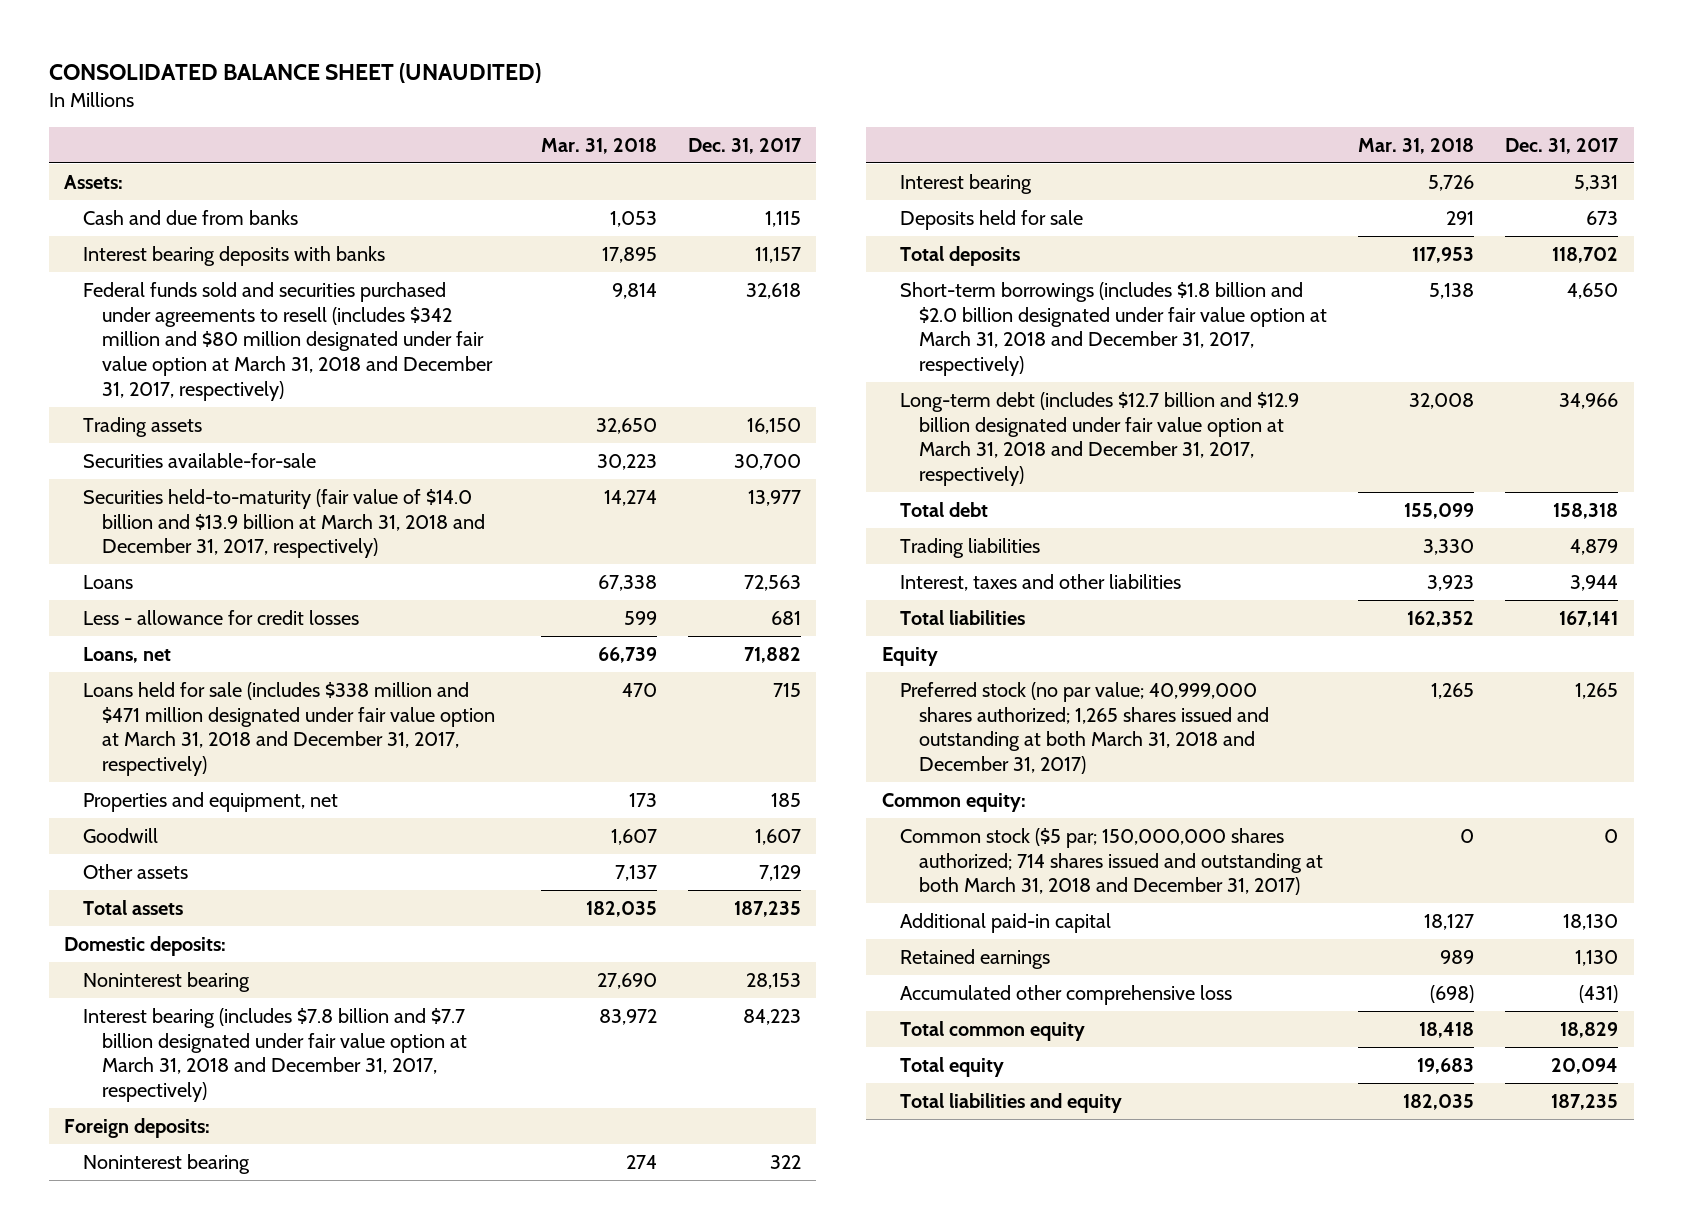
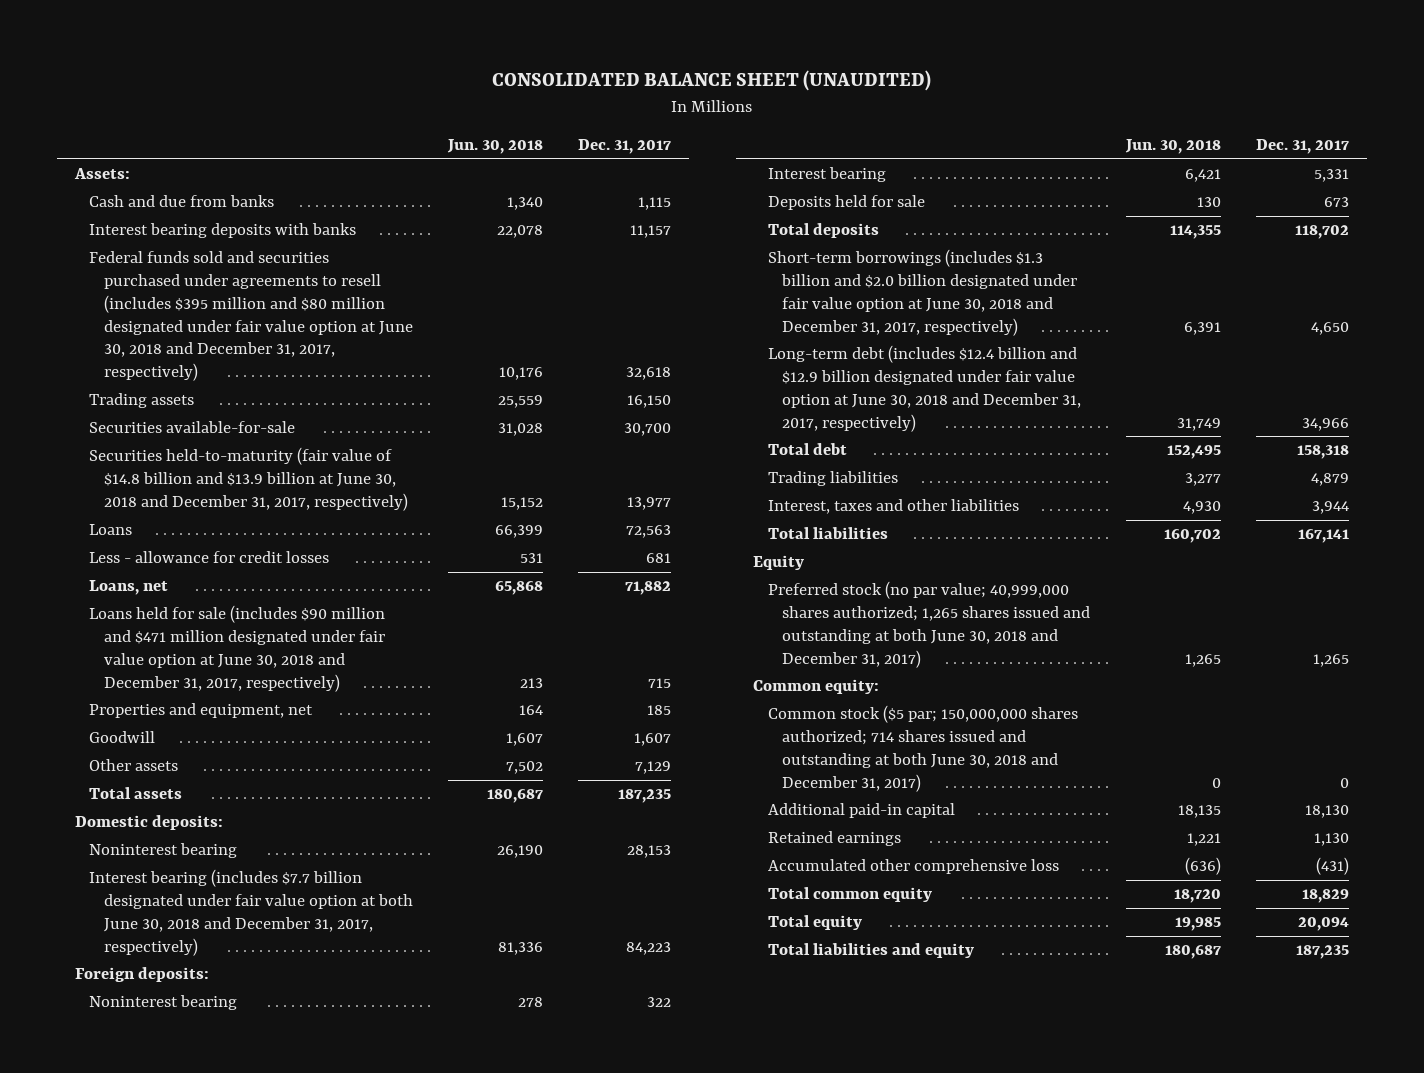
- | Mar. 31, 2018 | Dec. 31, 2017
+ | Jun. 30, 2018 | Dec. 31, 2017
- Federal funds sold and securities purchased under agreements to resell (includes $342 million and $80 million designated under fair value option at March 31, 2018 and December 31, 2017, respectively) | 9,814 | 32,618
+ Federal funds sold and securities purchased under agreements to resell (includes $395 million and $80 million designated under fair value option at June 30, 2018 and December 31, 2017, respectively) | 10,176 | 32,618
- Securities held-to-maturity (fair value of $14.0 billion and $13.9 billion at March 31, 2018 and December 31, 2017, respectively) | 14,274 | 13,977
+ Securities held-to-maturity (fair value of $14.8 billion and $13.9 billion at June 30, 2018 and December 31, 2017, respectively) | 15,152 | 13,977
- Loans held for sale (includes $338 million and $471 million designated under fair value option at March 31, 2018 and December 31, 2017, respectively) | 470 | 715
+ Loans held for sale (includes $90 million and $471 million designated under fair value option at June 30, 2018 and December 31, 2017, respectively) | 213 | 715
- Interest bearing (includes $7.8 billion and $7.7 billion designated under fair value option at March 31, 2018 and December 31, 2017, respectively) | 83,972 | 84,223
+ Interest bearing (includes $7.7 billion designated under fair value option at both June 30, 2018 and December 31, 2017, respectively) | 81,336 | 84,223
- Short-term borrowings (includes $1.8 billion and $2.0 billion designated under fair value option at March 31, 2018 and December 31, 2017, respectively) | 5,138 | 4,650
- Long-term debt (includes $12.7 billion and $12.9 billion designated under fair value option at March 31, 2018 and December 31, 2017, respectively) | 32,008 | 34,966
+ Short-term borrowings (includes $1.3 billion and $2.0 billion designated under fair value option at June 30, 2018 and December 31, 2017, respectively) | 6,391 | 4,650
+ Long-term debt (includes $12.4 billion and $12.9 billion designated under fair value option at June 30, 2018 and December 31, 2017, respectively) | 31,749 | 34,966
- Preferred stock (no par value; 40,999,000 shares authorized; 1,265 shares issued and outstanding at both March 31, 2018 and December 31, 2017) | 1,265 | 1,265
+ Preferred stock (no par value; 40,999,000 shares authorized; 1,265 shares issued and outstanding at both June 30, 2018 and December 31, 2017) | 1,265 | 1,265
- Common stock ($5 par; 150,000,000 shares authorized; 714 shares issued and outstanding at both March 31, 2018 and December 31, 2017) | 0 | 0
+ Common stock ($5 par; 150,000,000 shares authorized; 714 shares issued and outstanding at both June 30, 2018 and December 31, 2017) | 0 | 0

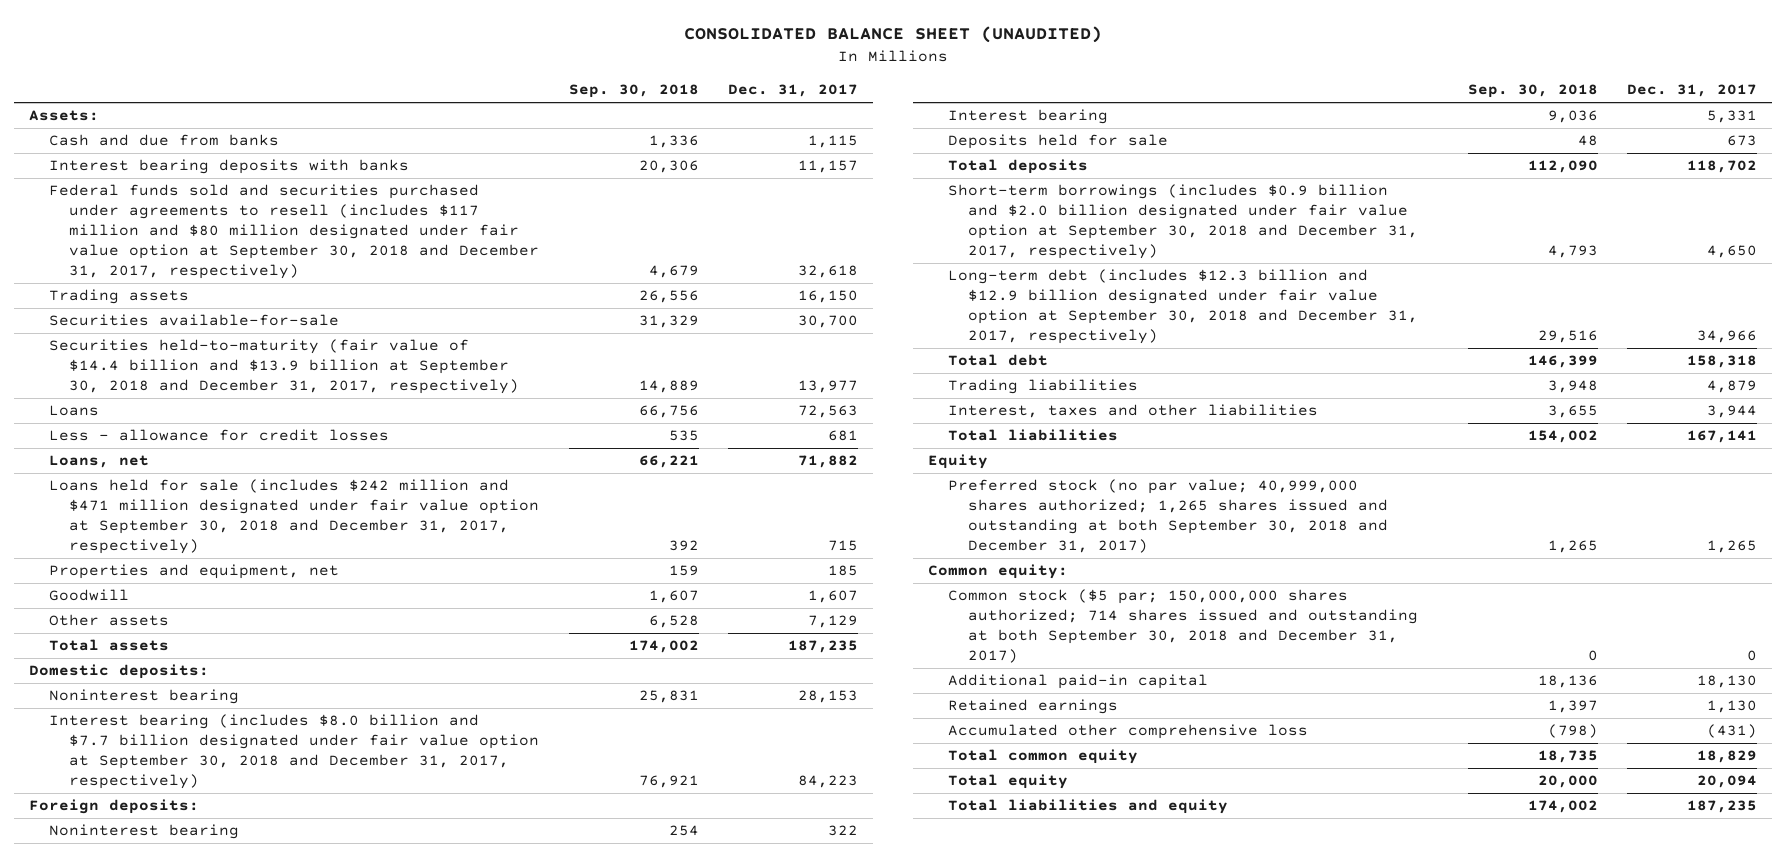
- | Jun. 30, 2018 | Dec. 31, 2017
+ | Sep. 30, 2018 | Dec. 31, 2017
- Federal funds sold and securities purchased under agreements to resell (includes $395 million and $80 million designated under fair value option at June 30, 2018 and December 31, 2017, respectively) | 10,176 | 32,618
+ Federal funds sold and securities purchased under agreements to resell (includes $117 million and $80 million designated under fair value option at September 30, 2018 and December 31, 2017, respectively) | 4,679 | 32,618
- Securities held-to-maturity (fair value of $14.8 billion and $13.9 billion at June 30, 2018 and December 31, 2017, respectively) | 15,152 | 13,977
+ Securities held-to-maturity (fair value of $14.4 billion and $13.9 billion at September 30, 2018 and December 31, 2017, respectively) | 14,889 | 13,977
- Loans held for sale (includes $90 million and $471 million designated under fair value option at June 30, 2018 and December 31, 2017, respectively) | 213 | 715
+ Loans held for sale (includes $242 million and $471 million designated under fair value option at September 30, 2018 and December 31, 2017, respectively) | 392 | 715
- Interest bearing (includes $7.7 billion designated under fair value option at both June 30, 2018 and December 31, 2017, respectively) | 81,336 | 84,223
+ Interest bearing (includes $8.0 billion and $7.7 billion designated under fair value option at September 30, 2018 and December 31, 2017, respectively) | 76,921 | 84,223
- Short-term borrowings (includes $1.3 billion and $2.0 billion designated under fair value option at June 30, 2018 and December 31, 2017, respectively) | 6,391 | 4,650
- Long-term debt (includes $12.4 billion and $12.9 billion designated under fair value option at June 30, 2018 and December 31, 2017, respectively) | 31,749 | 34,966
+ Short-term borrowings (includes $0.9 billion and $2.0 billion designated under fair value option at September 30, 2018 and December 31, 2017, respectively) | 4,793 | 4,650
+ Long-term debt (includes $12.3 billion and $12.9 billion designated under fair value option at September 30, 2018 and December 31, 2017, respectively) | 29,516 | 34,966
- Preferred stock (no par value; 40,999,000 shares authorized; 1,265 shares issued and outstanding at both June 30, 2018 and December 31, 2017) | 1,265 | 1,265
+ Preferred stock (no par value; 40,999,000 shares authorized; 1,265 shares issued and outstanding at both September 30, 2018 and December 31, 2017) | 1,265 | 1,265
- Common stock ($5 par; 150,000,000 shares authorized; 714 shares issued and outstanding at both June 30, 2018 and December 31, 2017) | 0 | 0
+ Common stock ($5 par; 150,000,000 shares authorized; 714 shares issued and outstanding at both September 30, 2018 and December 31, 2017) | 0 | 0

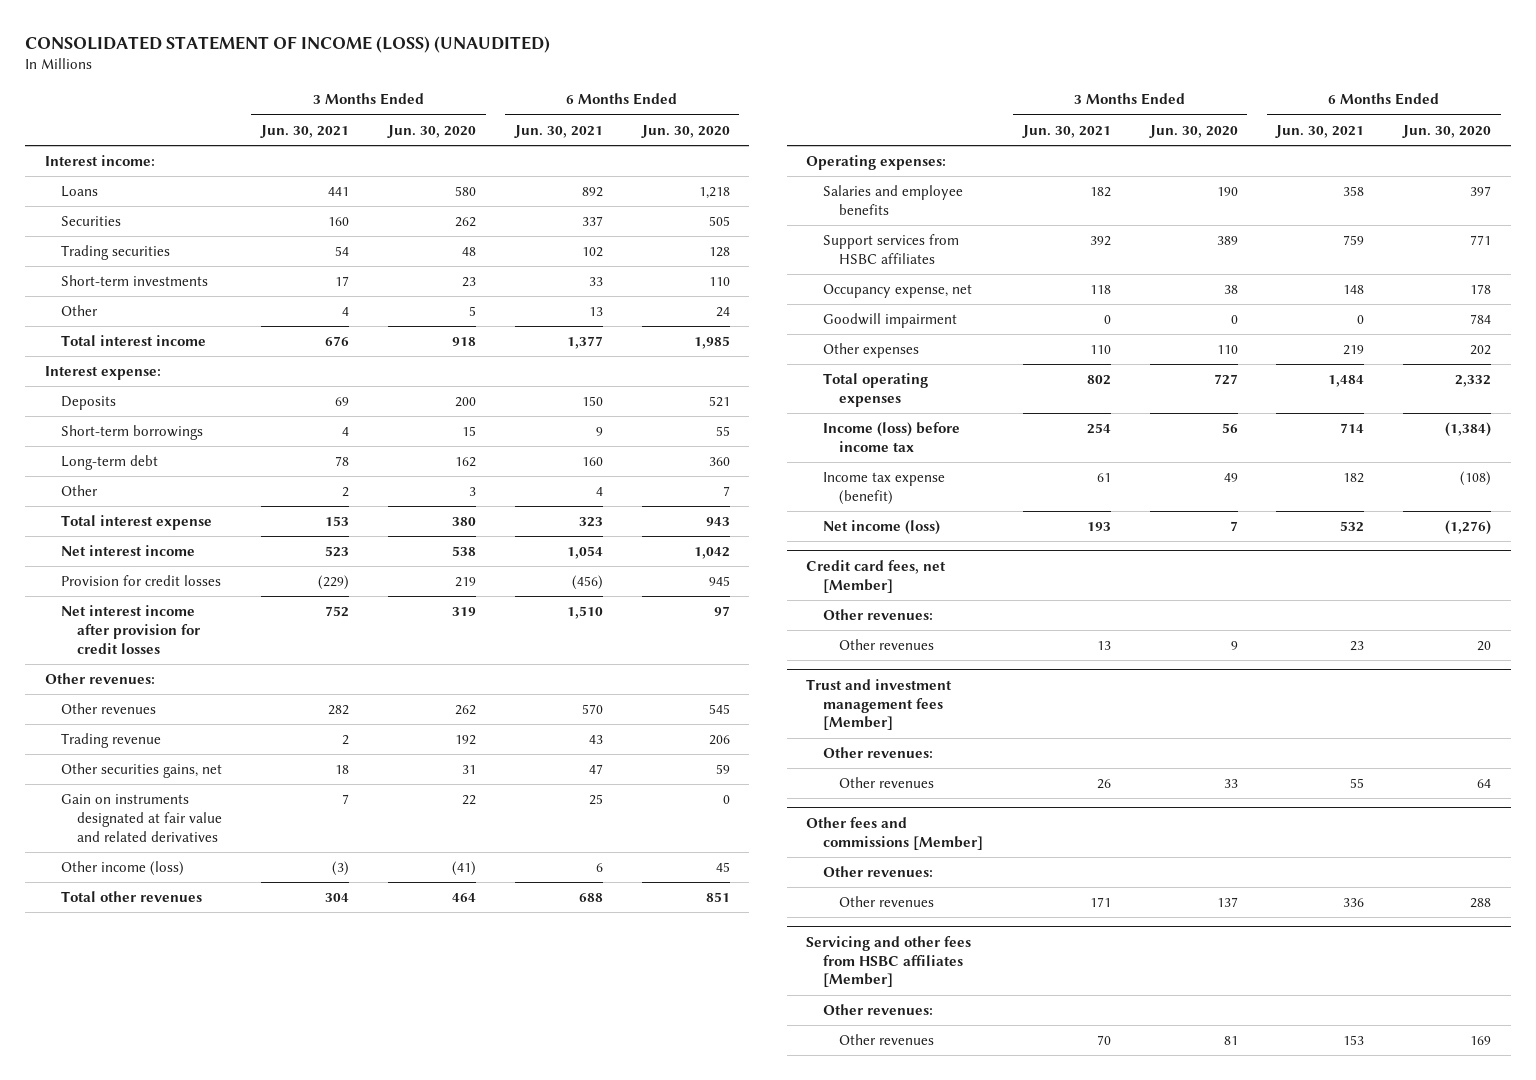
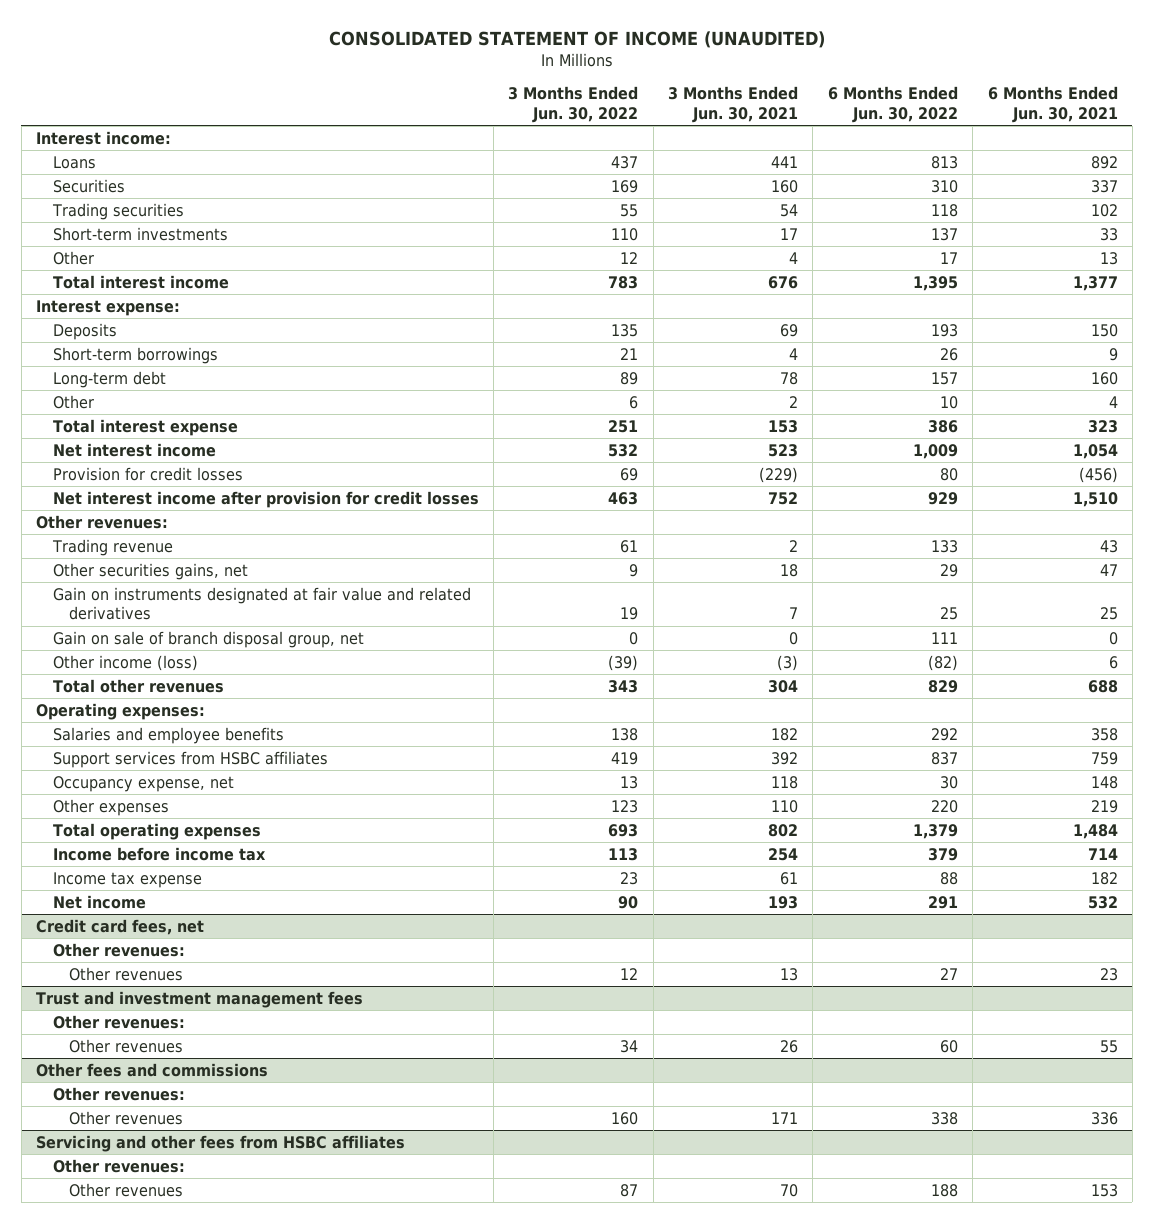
- CONSOLIDATED STATEMENT OF INCOME (LOSS) (UNAUDITED)
+ CONSOLIDATED STATEMENT OF INCOME (UNAUDITED)
- | 3 Months Ended Jun. 30, 2021 | 3 Months Ended Jun. 30, 2020 | 6 Months Ended Jun. 30, 2021 | 6 Months Ended Jun. 30, 2020
+ | 3 Months Ended Jun. 30, 2022 | 3 Months Ended Jun. 30, 2021 | 6 Months Ended Jun. 30, 2022 | 6 Months Ended Jun. 30, 2021
- Other revenues | 282 | 262 | 570 | 545
+ Gain on sale of branch disposal group, net | 0 | 0 | 111 | 0
- Goodwill impairment | 0 | 0 | 0 | 784
- Income (loss) before income tax | 254 | 56 | 714 | (1,384)
- Income tax expense (benefit) | 61 | 49 | 182 | (108)
- Net income (loss) | 193 | 7 | 532 | (1,276)
- Credit card fees, net [Member]
+ Income before income tax | 113 | 254 | 379 | 714
+ Income tax expense | 23 | 61 | 88 | 182
+ Net income | 90 | 193 | 291 | 532
+ Credit card fees, net
- Trust and investment management fees [Member]
+ Trust and investment management fees
- Other fees and commissions [Member]
+ Other fees and commissions
- Servicing and other fees from HSBC affiliates [Member]
+ Servicing and other fees from HSBC affiliates

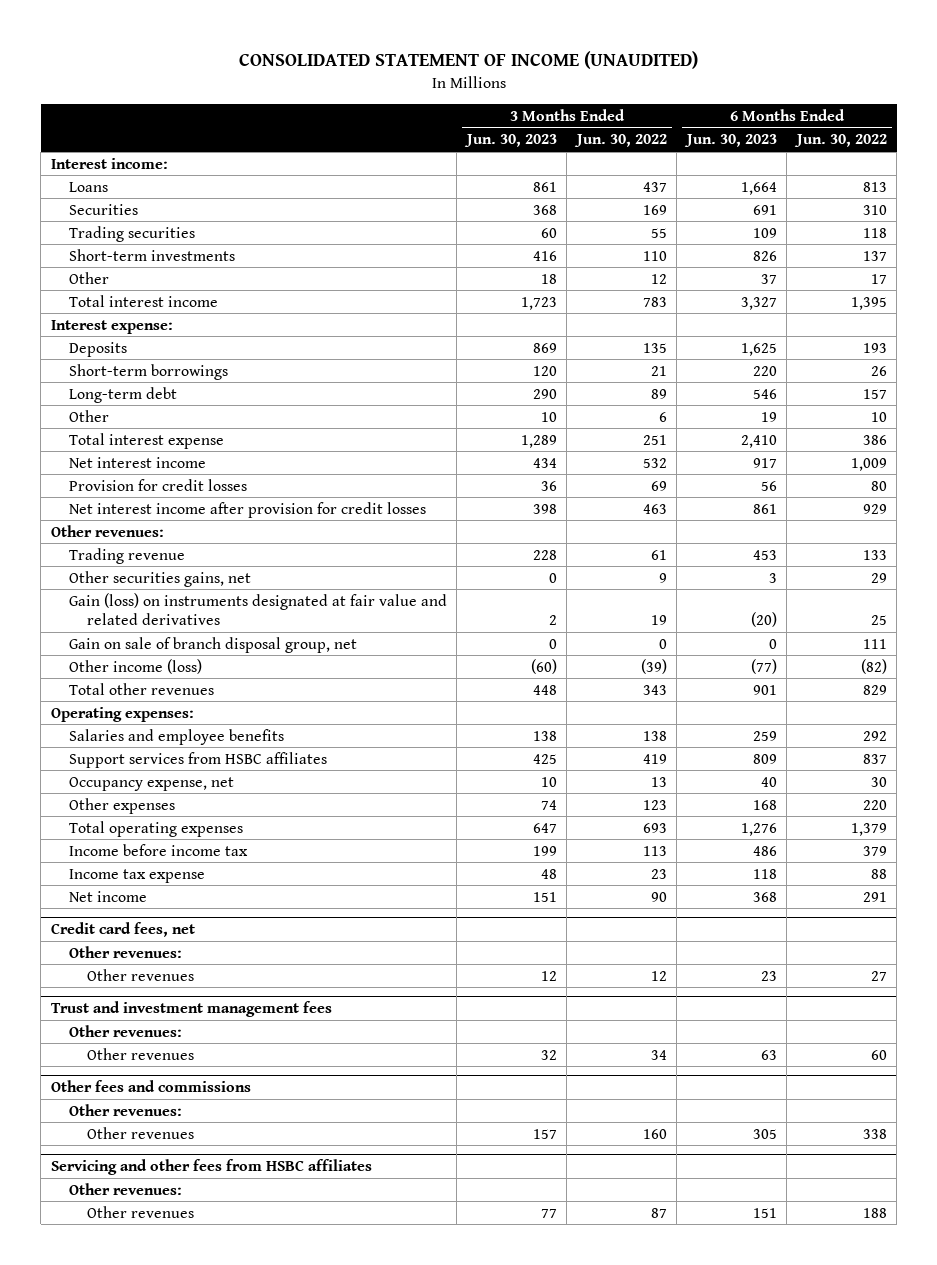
- | 3 Months Ended Jun. 30, 2022 | 3 Months Ended Jun. 30, 2021 | 6 Months Ended Jun. 30, 2022 | 6 Months Ended Jun. 30, 2021
+ | 3 Months Ended Jun. 30, 2023 | 3 Months Ended Jun. 30, 2022 | 6 Months Ended Jun. 30, 2023 | 6 Months Ended Jun. 30, 2022
- Gain on instruments designated at fair value and related derivatives | 19 | 7 | 25 | 25
+ Gain (loss) on instruments designated at fair value and related derivatives | 2 | 19 | (20) | 25

